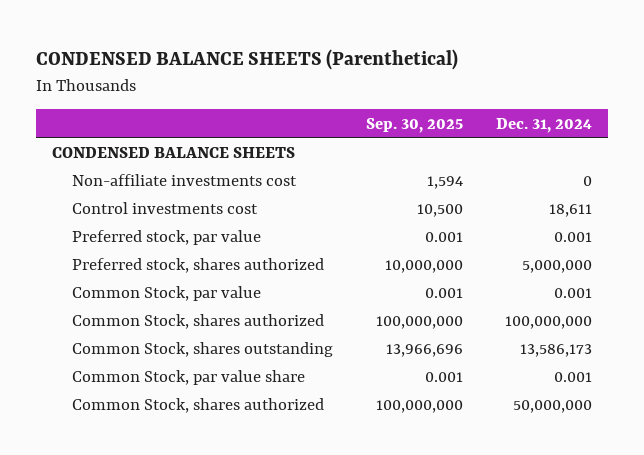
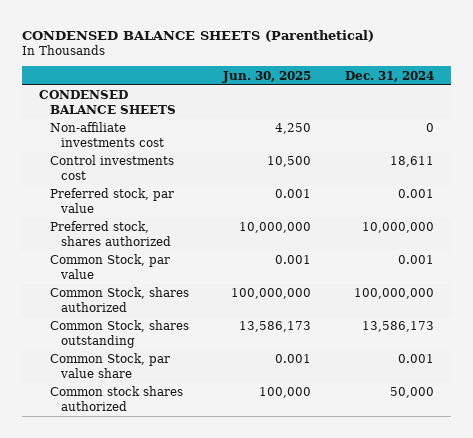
- | Sep. 30, 2025 | Dec. 31, 2024
+ | Jun. 30, 2025 | Dec. 31, 2024
- Preferred stock, shares authorized | 10,000,000 | 5,000,000
+ Preferred stock, shares authorized | 10,000,000 | 10,000,000
- Common Stock, shares authorized | 100,000,000 | 50,000,000
+ Common stock shares authorized | 100,000 | 50,000

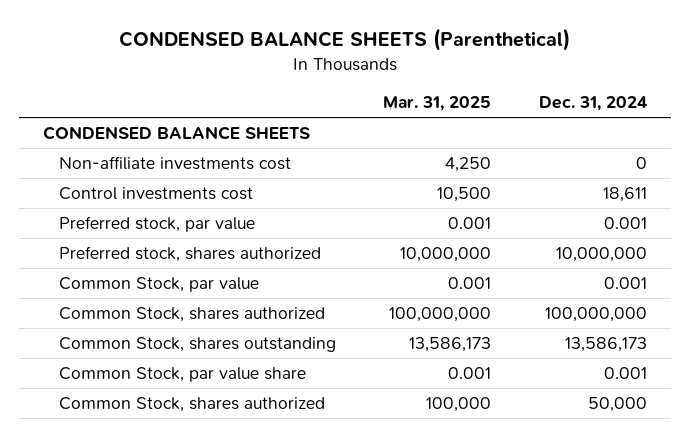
- | Jun. 30, 2025 | Dec. 31, 2024
+ | Mar. 31, 2025 | Dec. 31, 2024
- Common stock shares authorized | 100,000 | 50,000
+ Common Stock, shares authorized | 100,000 | 50,000

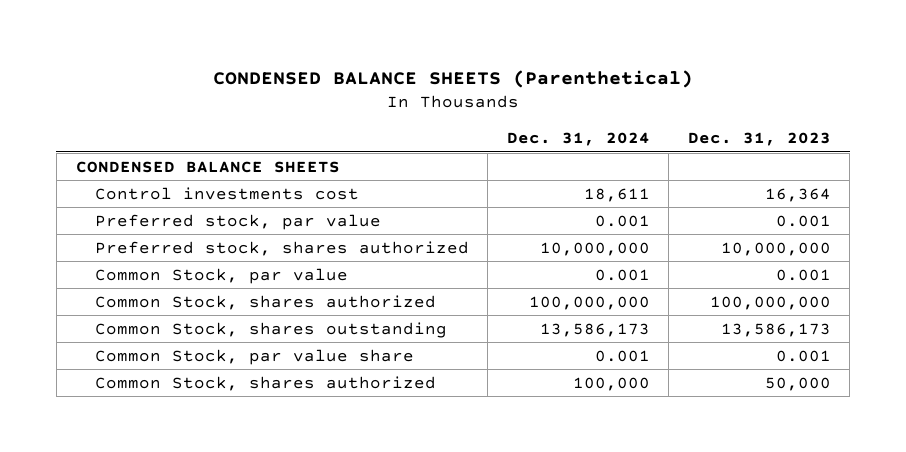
- | Mar. 31, 2025 | Dec. 31, 2024
+ | Dec. 31, 2024 | Dec. 31, 2023
- Non-affiliate investments cost | 4,250 | 0
- Common Stock, shares authorized | 100,000 | 50,000
+ Common Stock, shares authorized | 100,000 | 50,000

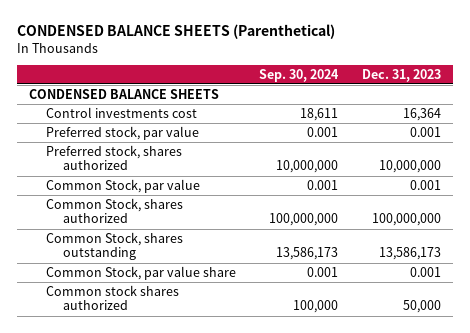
- | Dec. 31, 2024 | Dec. 31, 2023
+ | Sep. 30, 2024 | Dec. 31, 2023
- Common Stock, shares authorized | 100,000 | 50,000
+ Common stock shares authorized | 100,000 | 50,000

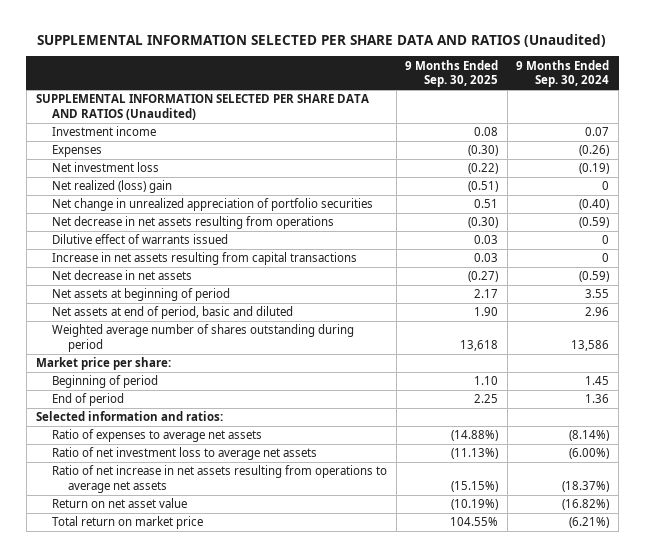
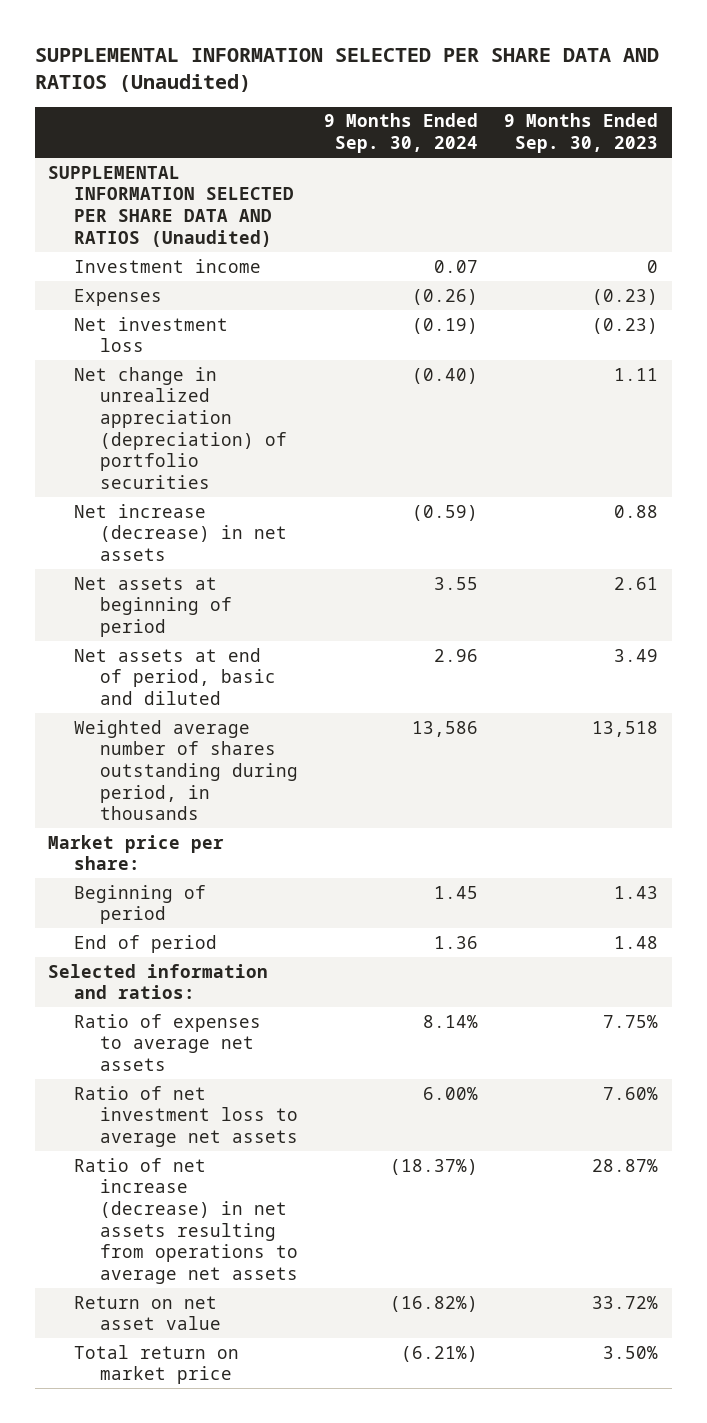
- | 9 Months Ended Sep. 30, 2025 | 9 Months Ended Sep. 30, 2024
+ | 9 Months Ended Sep. 30, 2024 | 9 Months Ended Sep. 30, 2023
- Net realized (loss) gain | (0.51) | 0
- Net change in unrealized appreciation of portfolio securities | 0.51 | (0.40)
- Net decrease in net assets resulting from operations | (0.30) | (0.59)
- Dilutive effect of warrants issued | 0.03 | 0
- Increase in net assets resulting from capital transactions | 0.03 | 0
- Net decrease in net assets | (0.27) | (0.59)
+ Net change in unrealized appreciation (depreciation) of portfolio securities | (0.40) | 1.11
+ Net increase (decrease) in net assets | (0.59) | 0.88
- Weighted average number of shares outstanding during period | 13,618 | 13,586
+ Weighted average number of shares outstanding during period, in thousands | 13,586 | 13,518
- Ratio of expenses to average net assets | (14.88%) | (8.14%)
- Ratio of net investment loss to average net assets | (11.13%) | (6.00%)
- Ratio of net increase in net assets resulting from operations to average net assets | (15.15%) | (18.37%)
+ Ratio of expenses to average net assets | 8.14% | 7.75%
+ Ratio of net investment loss to average net assets | 6.00% | 7.60%
+ Ratio of net increase (decrease) in net assets resulting from operations to average net assets | (18.37%) | 28.87%

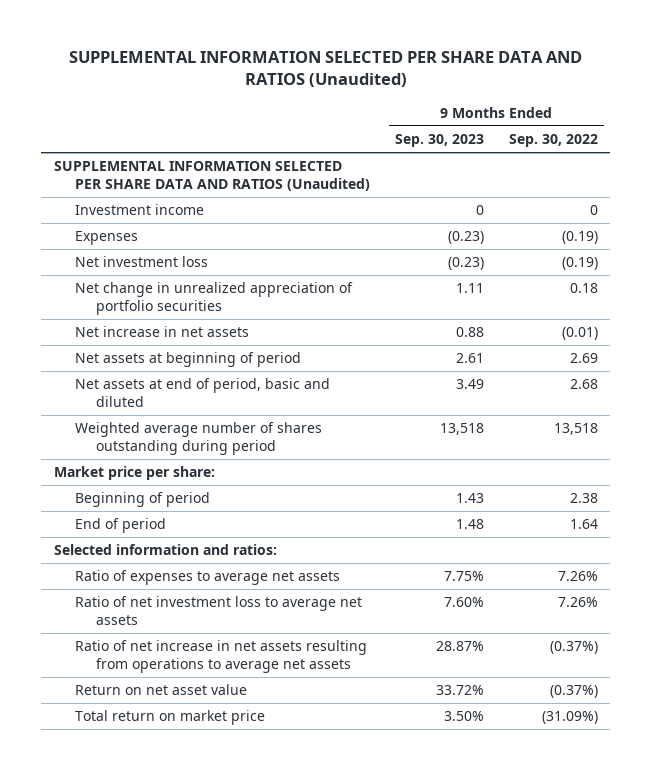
- | 9 Months Ended Sep. 30, 2024 | 9 Months Ended Sep. 30, 2023
+ | 9 Months Ended Sep. 30, 2023 | 9 Months Ended Sep. 30, 2022
- Net change in unrealized appreciation (depreciation) of portfolio securities | (0.40) | 1.11
- Net increase (decrease) in net assets | (0.59) | 0.88
+ Net change in unrealized appreciation of portfolio securities | 1.11 | 0.18
+ Net increase in net assets | 0.88 | (0.01)
- Weighted average number of shares outstanding during period, in thousands | 13,586 | 13,518
+ Weighted average number of shares outstanding during period | 13,518 | 13,518
- Ratio of net increase (decrease) in net assets resulting from operations to average net assets | (18.37%) | 28.87%
+ Ratio of net increase in net assets resulting from operations to average net assets | 28.87% | (0.37%)

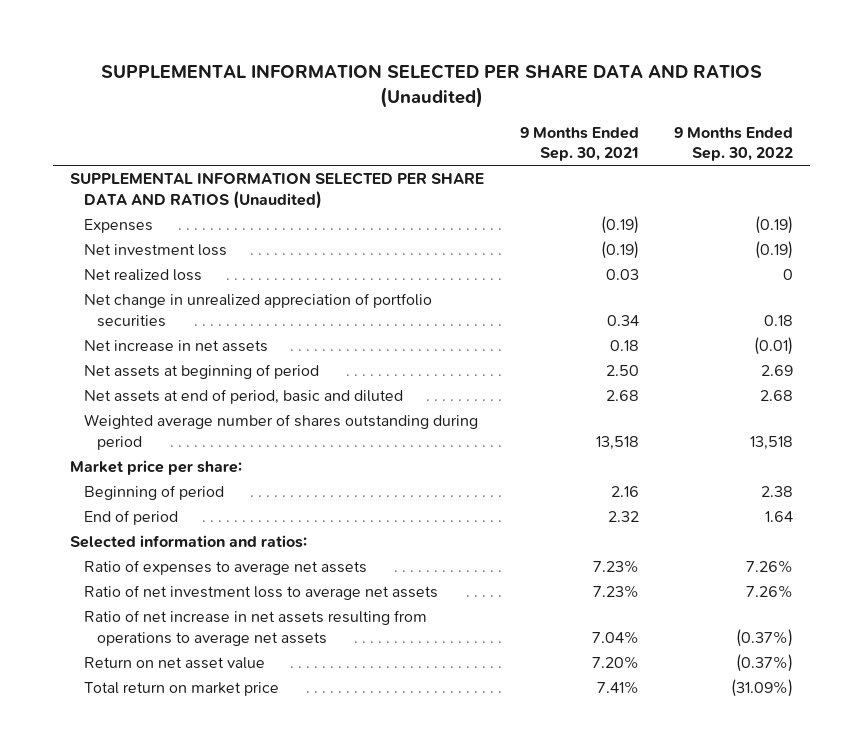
- | 9 Months Ended Sep. 30, 2023 | 9 Months Ended Sep. 30, 2022
+ | 9 Months Ended Sep. 30, 2021 | 9 Months Ended Sep. 30, 2022
- Investment income | 0 | 0
+ Net realized loss | 0.03 | 0

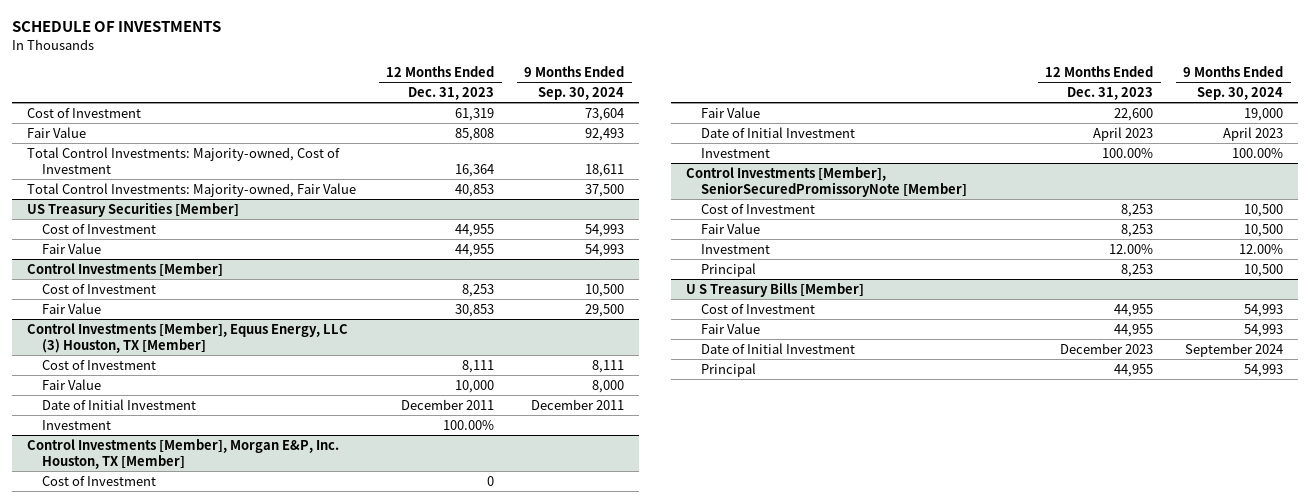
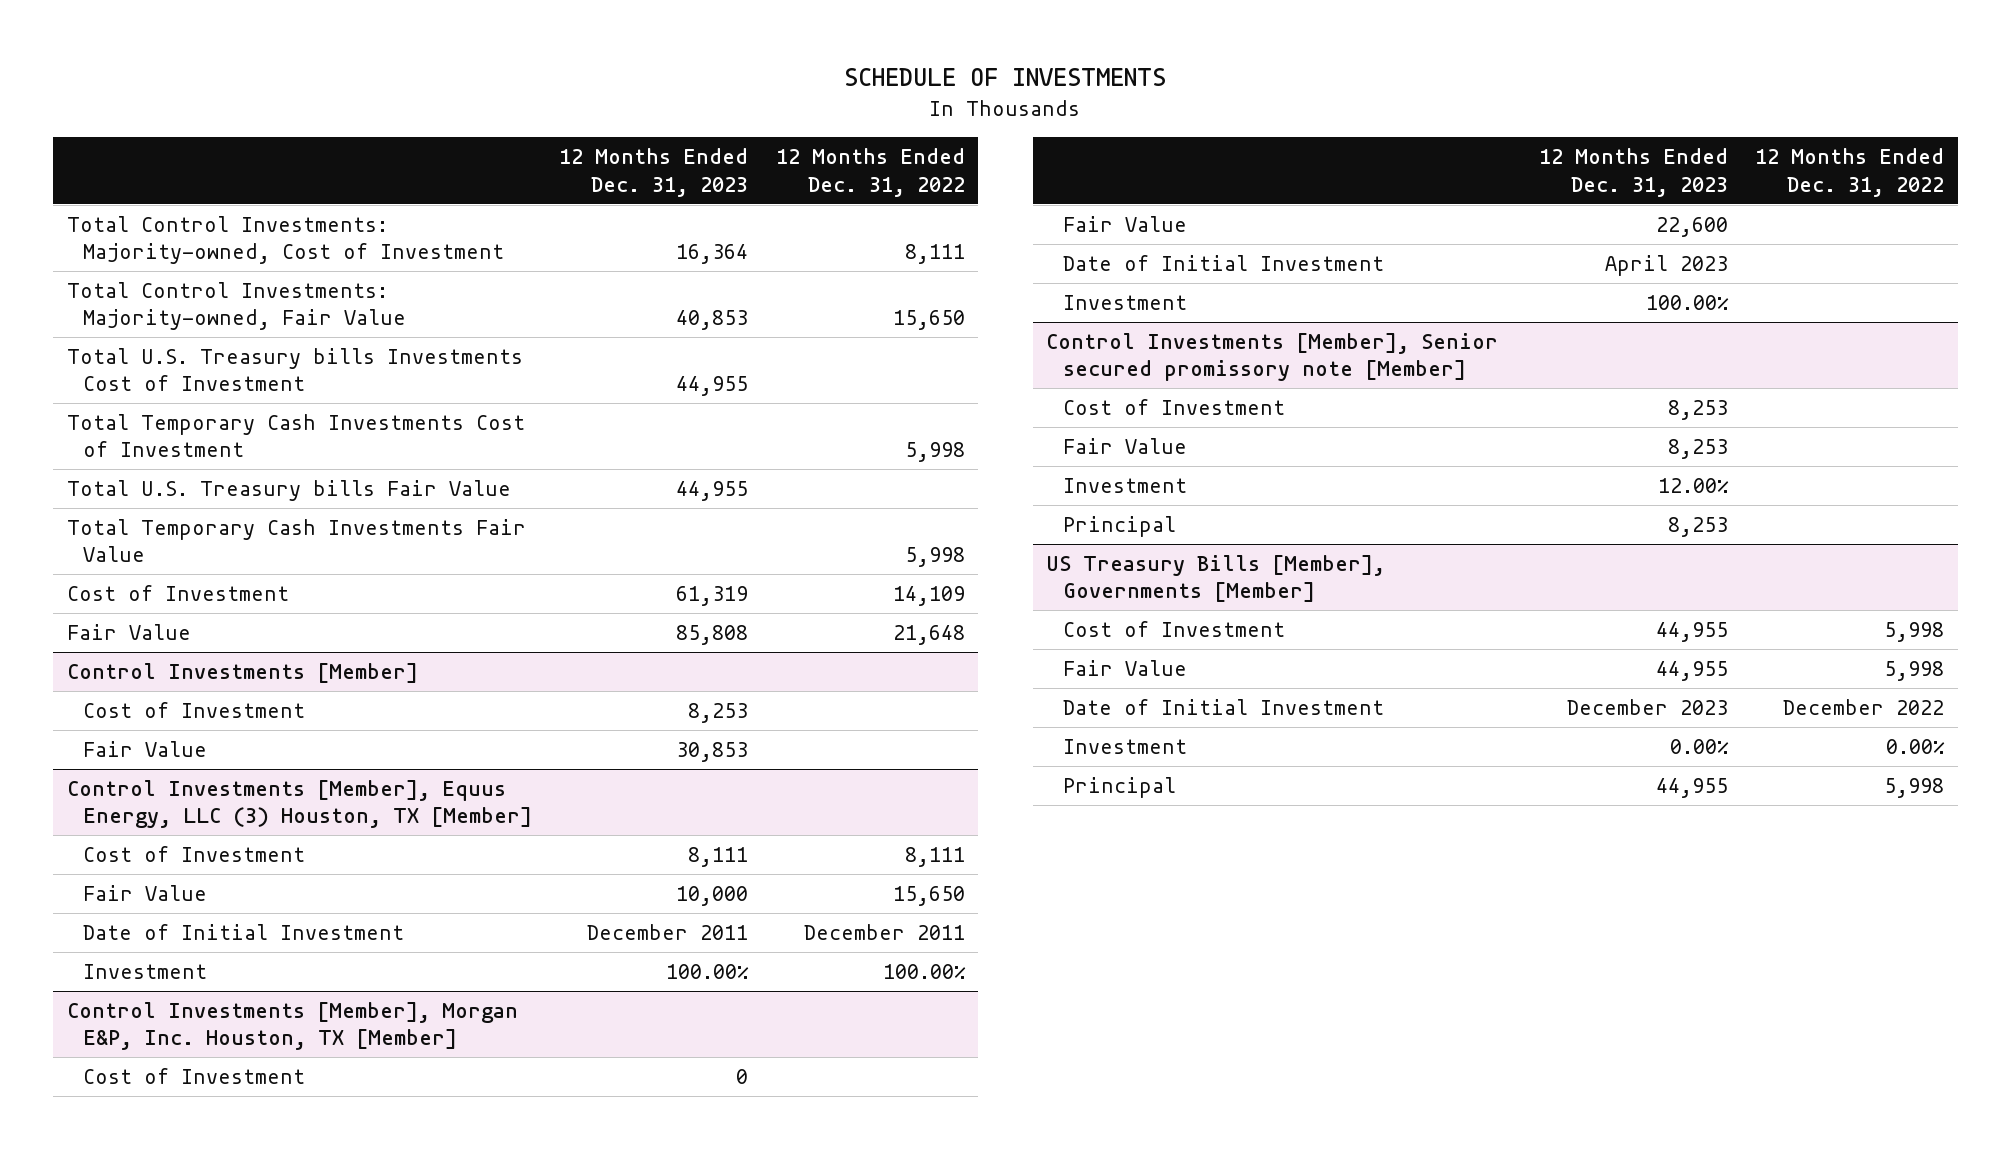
- | 12 Months Ended Dec. 31, 2023 | 9 Months Ended Sep. 30, 2024
+ | 12 Months Ended Dec. 31, 2023 | 12 Months Ended Dec. 31, 2022
- US Treasury Securities [Member]
- Cost of Investment | 44,955 | 54,993
- Fair Value | 44,955 | 54,993
+ Total U.S. Treasury bills Investments Cost of Investment | 44,955 |
+ Total Temporary Cash Investments Cost of Investment | | 5,998
+ Total U.S. Treasury bills Fair Value | 44,955 |
+ Total Temporary Cash Investments Fair Value | | 5,998
moved down: Cost of Investment | 61,319 | 14,109
moved down: Fair Value | 85,808 | 21,648
- Control Investments [Member], SeniorSecuredPromissoryNote [Member]
+ Control Investments [Member], Senior secured promissory note [Member]
- U S Treasury Bills [Member]
+ US Treasury Bills [Member], Governments [Member]
+ Investment | 0.00% | 0.00%

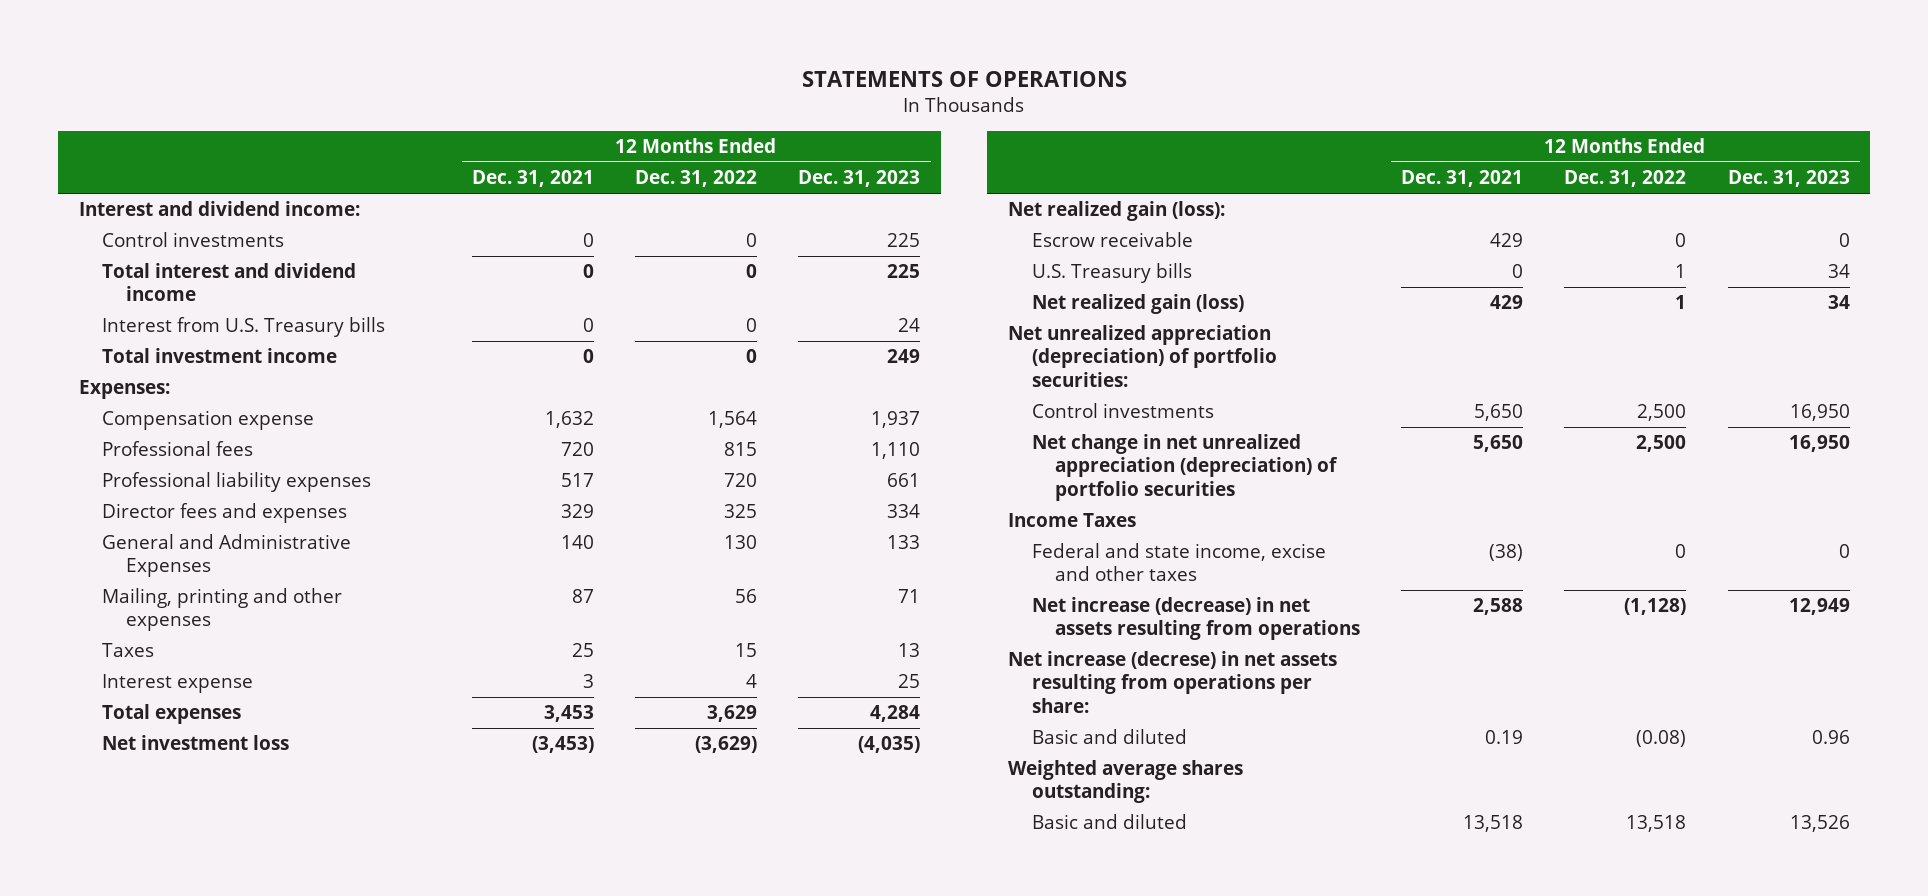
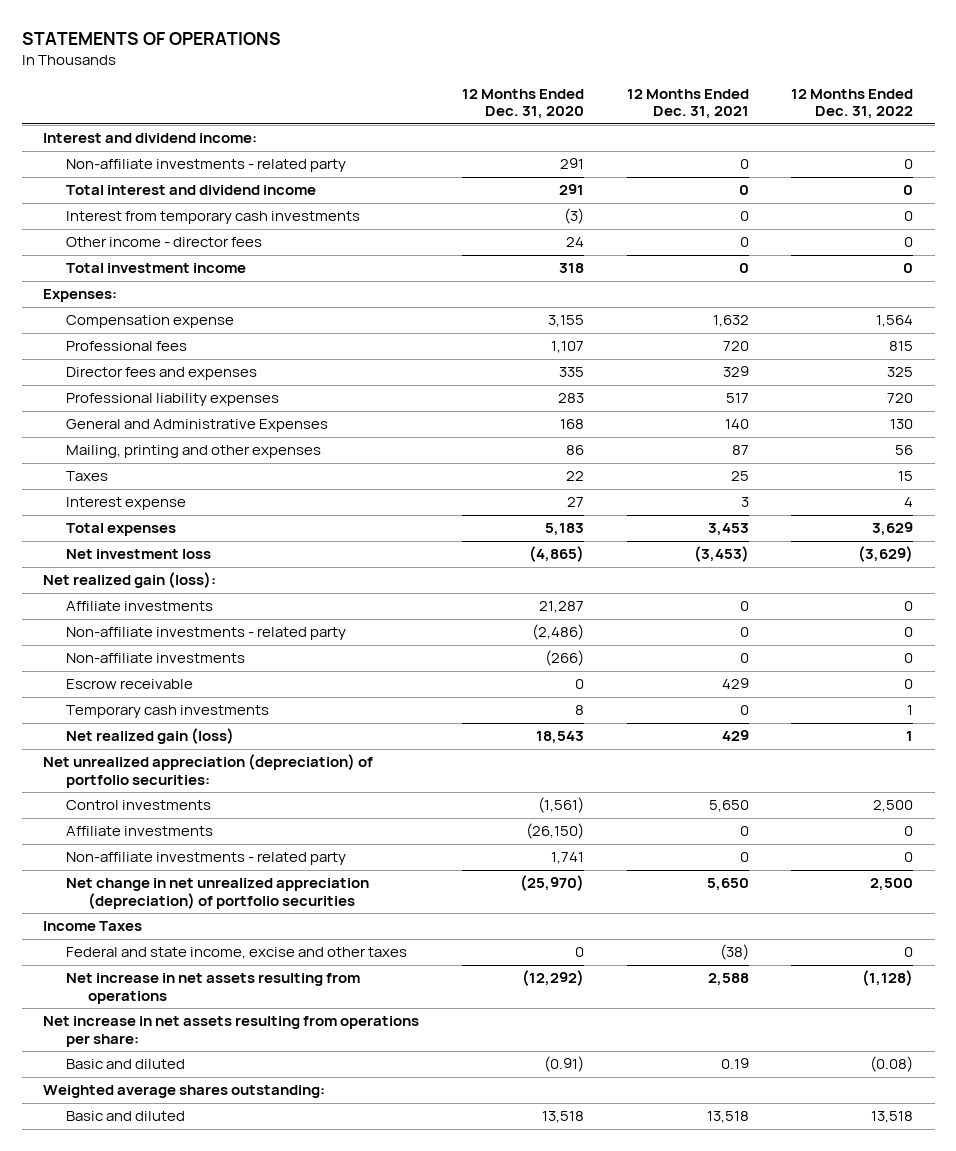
- | 12 Months Ended Dec. 31, 2021 | 12 Months Ended Dec. 31, 2022 | 12 Months Ended Dec. 31, 2023
+ | 12 Months Ended Dec. 31, 2020 | 12 Months Ended Dec. 31, 2021 | 12 Months Ended Dec. 31, 2022
- Control investments | 0 | 0 | 225
+ Non-affiliate investments - related party | 291 | 0 | 0
- Interest from U.S. Treasury bills | 0 | 0 | 24
+ Interest from temporary cash investments | (3) | 0 | 0
+ Other income - director fees | 24 | 0 | 0
moved down: Professional liability expenses | 283 | 517 | 720
+ Affiliate investments | 21,287 | 0 | 0
+ Non-affiliate investments - related party | (2,486) | 0 | 0
+ Non-affiliate investments | (266) | 0 | 0
- U.S. Treasury bills | 0 | 1 | 34
+ Temporary cash investments | 8 | 0 | 1
+ Affiliate investments | (26,150) | 0 | 0
+ Non-affiliate investments - related party | 1,741 | 0 | 0
- Net increase (decrease) in net assets resulting from operations | 2,588 | (1,128) | 12,949
- Net increase (decrese) in net assets resulting from operations per share:
+ Net increase in net assets resulting from operations | (12,292) | 2,588 | (1,128)
+ Net increase in net assets resulting from operations per share:

